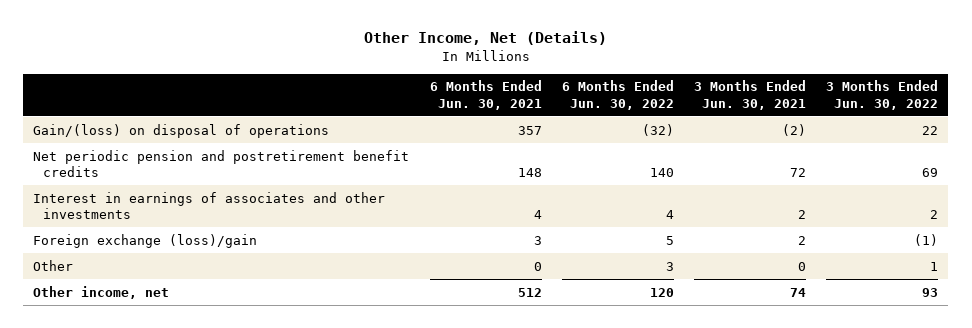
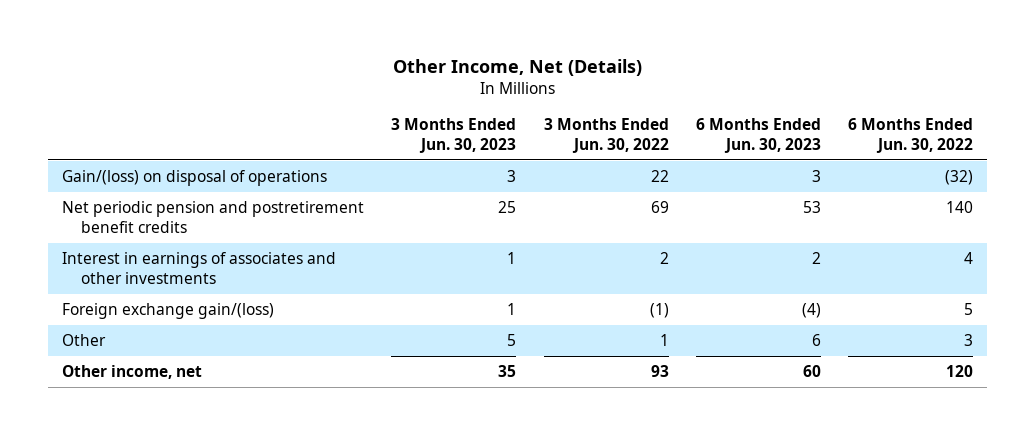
- | 6 Months Ended Jun. 30, 2021 | 6 Months Ended Jun. 30, 2022 | 3 Months Ended Jun. 30, 2021 | 3 Months Ended Jun. 30, 2022
+ | 3 Months Ended Jun. 30, 2023 | 3 Months Ended Jun. 30, 2022 | 6 Months Ended Jun. 30, 2023 | 6 Months Ended Jun. 30, 2022
- Foreign exchange (loss)/gain | 3 | 5 | 2 | (1)
+ Foreign exchange gain/(loss) | 1 | (1) | (4) | 5

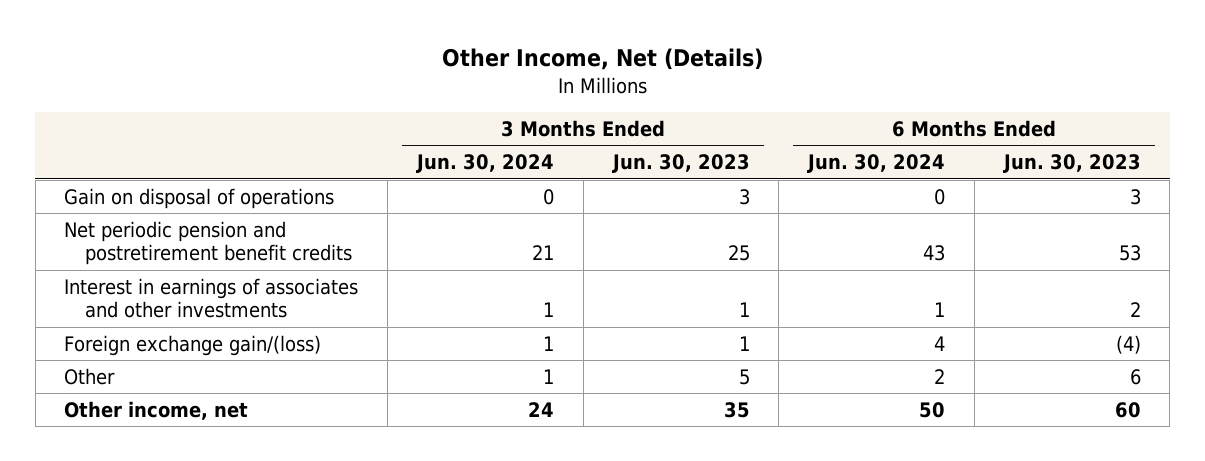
- | 3 Months Ended Jun. 30, 2023 | 3 Months Ended Jun. 30, 2022 | 6 Months Ended Jun. 30, 2023 | 6 Months Ended Jun. 30, 2022
+ | 3 Months Ended Jun. 30, 2024 | 3 Months Ended Jun. 30, 2023 | 6 Months Ended Jun. 30, 2024 | 6 Months Ended Jun. 30, 2023
- Gain/(loss) on disposal of operations | 3 | 22 | 3 | (32)
+ Gain on disposal of operations | 0 | 3 | 0 | 3

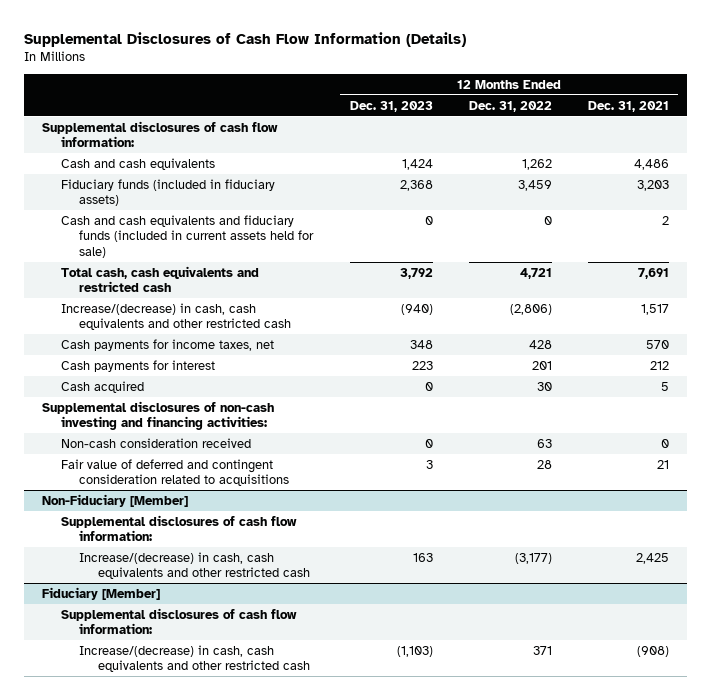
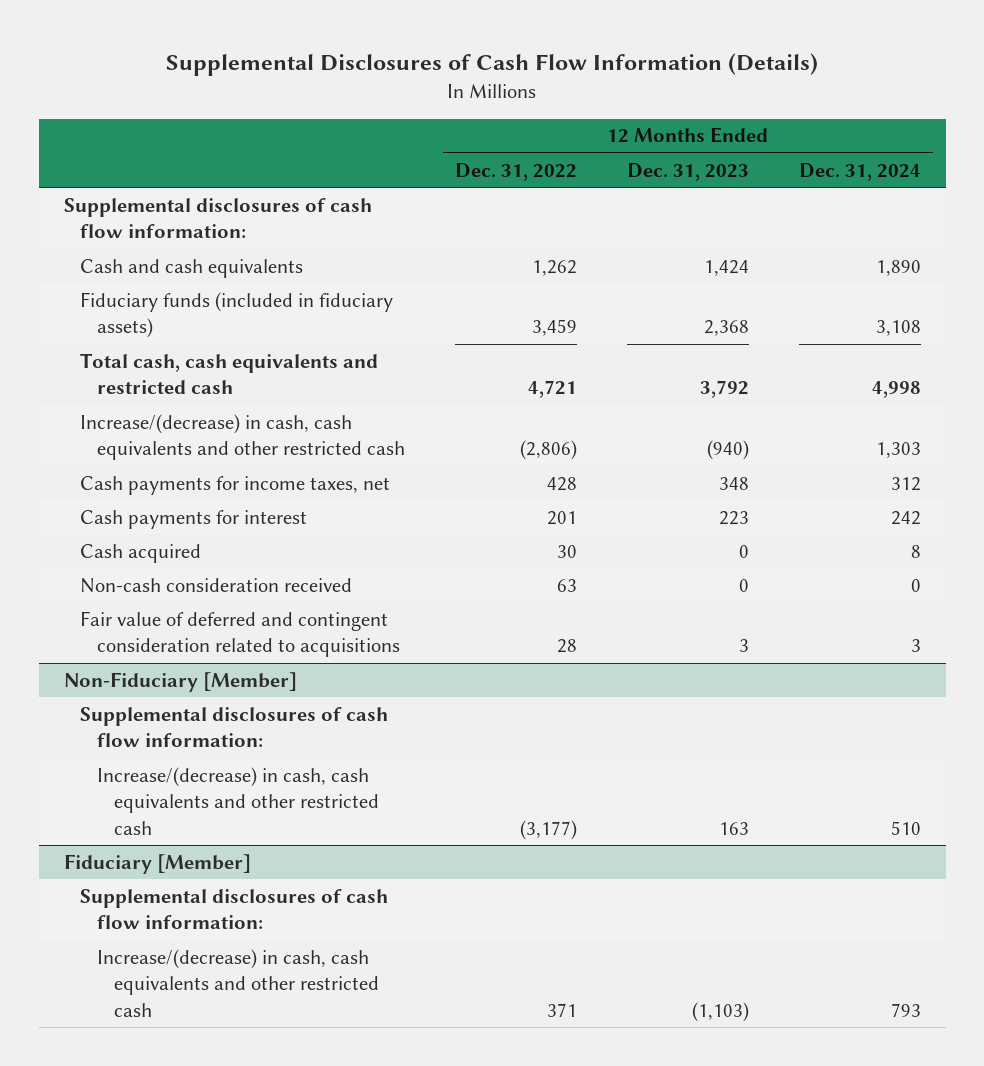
- | 12 Months Ended Dec. 31, 2023 | 12 Months Ended Dec. 31, 2022 | 12 Months Ended Dec. 31, 2021
+ | 12 Months Ended Dec. 31, 2022 | 12 Months Ended Dec. 31, 2023 | 12 Months Ended Dec. 31, 2024
- Cash and cash equivalents and fiduciary funds (included in current assets held for sale) | 0 | 0 | 2
- Supplemental disclosures of non-cash investing and financing activities:

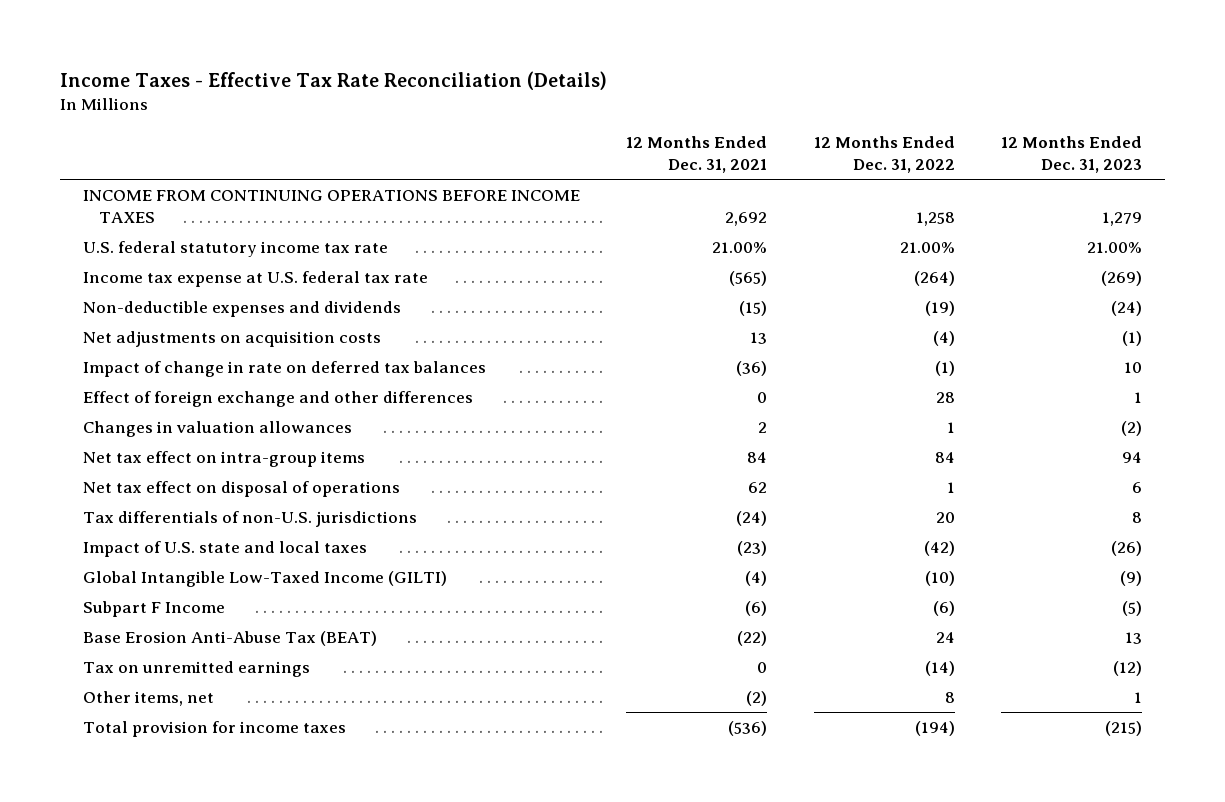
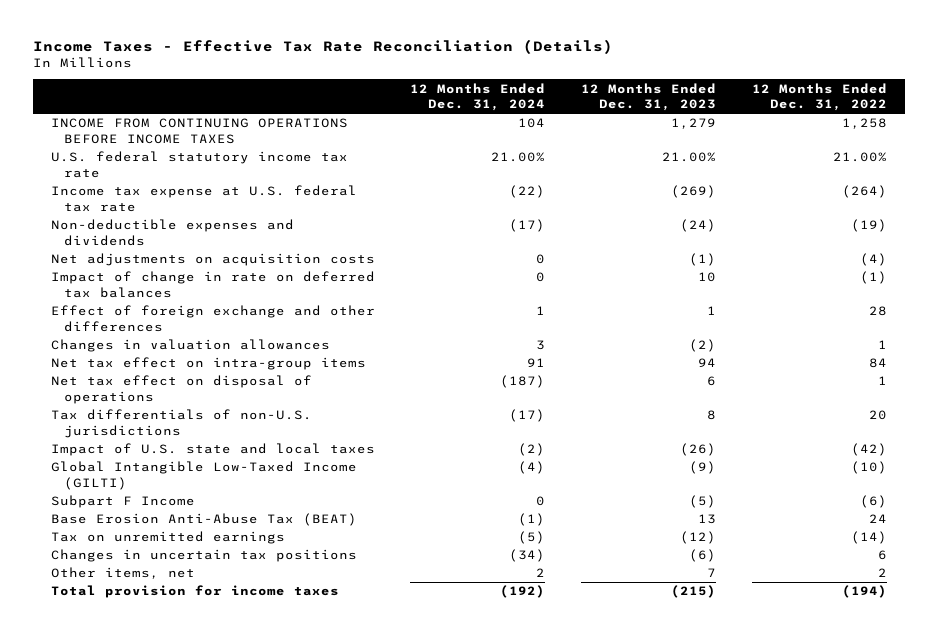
- | 12 Months Ended Dec. 31, 2021 | 12 Months Ended Dec. 31, 2022 | 12 Months Ended Dec. 31, 2023
+ | 12 Months Ended Dec. 31, 2024 | 12 Months Ended Dec. 31, 2023 | 12 Months Ended Dec. 31, 2022
- Other items, net | (2) | 8 | 1
+ Changes in uncertain tax positions | (34) | (6) | 6
+ Other items, net | 2 | 7 | 2

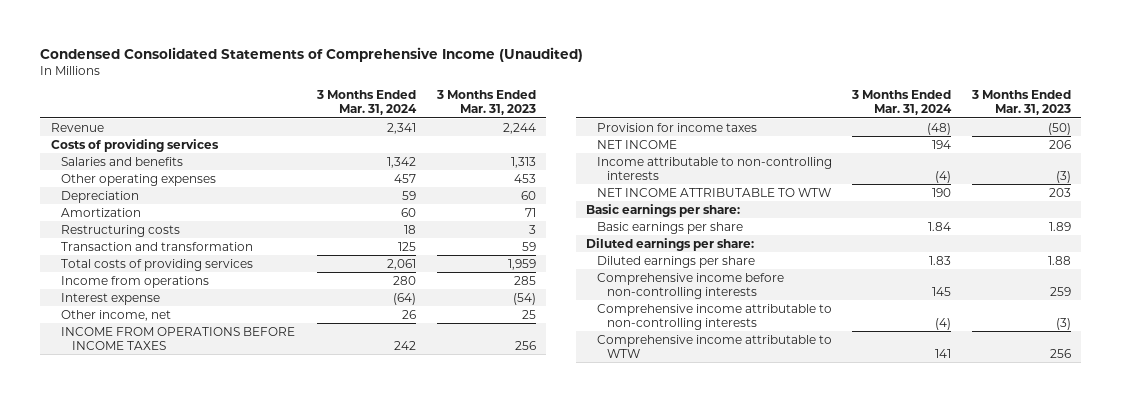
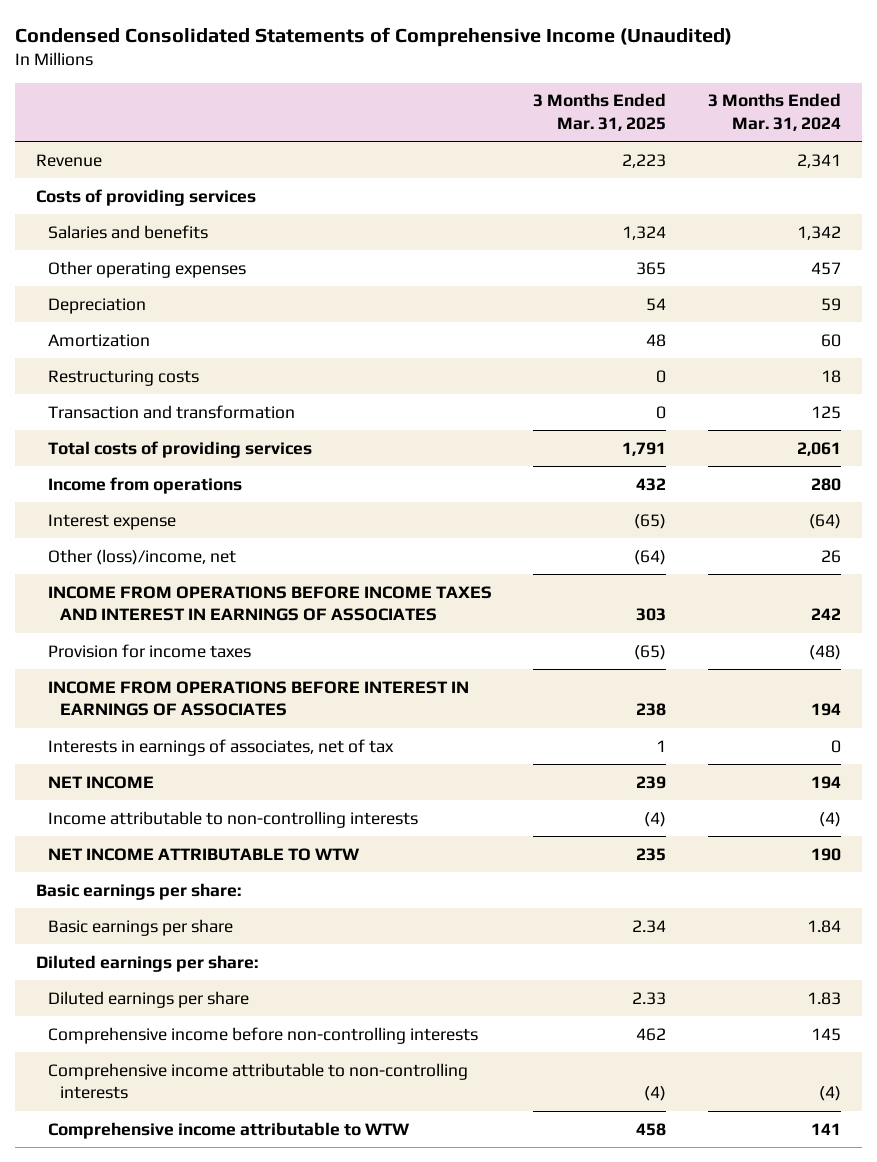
- | 3 Months Ended Mar. 31, 2024 | 3 Months Ended Mar. 31, 2023
+ | 3 Months Ended Mar. 31, 2025 | 3 Months Ended Mar. 31, 2024
- Other income, net | 26 | 25
- INCOME FROM OPERATIONS BEFORE INCOME TAXES | 242 | 256
+ Other (loss)/income, net | (64) | 26
+ INCOME FROM OPERATIONS BEFORE INCOME TAXES AND INTEREST IN EARNINGS OF ASSOCIATES | 303 | 242
+ INCOME FROM OPERATIONS BEFORE INTEREST IN EARNINGS OF ASSOCIATES | 238 | 194
+ Interests in earnings of associates, net of tax | 1 | 0

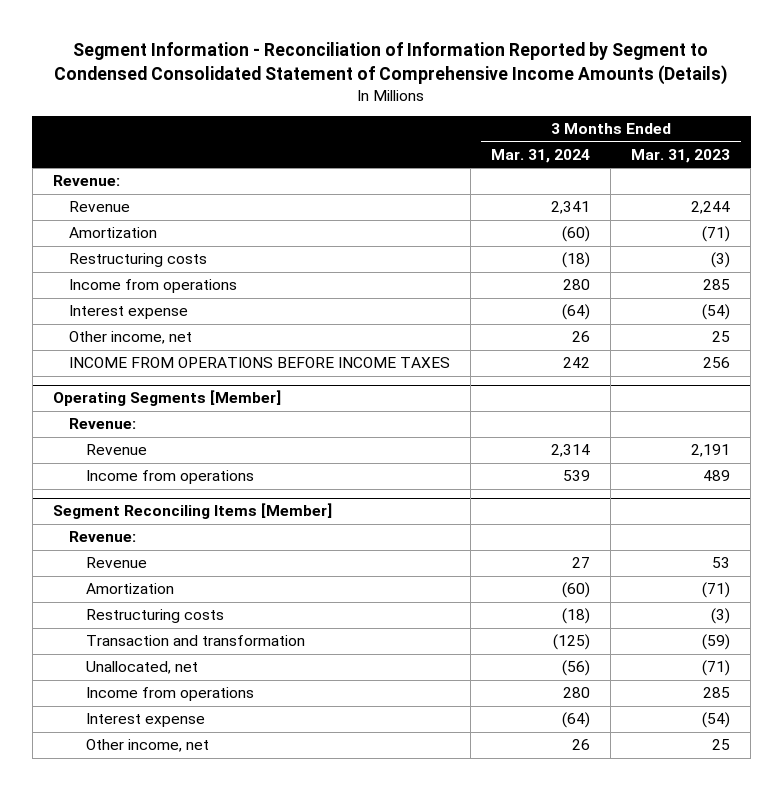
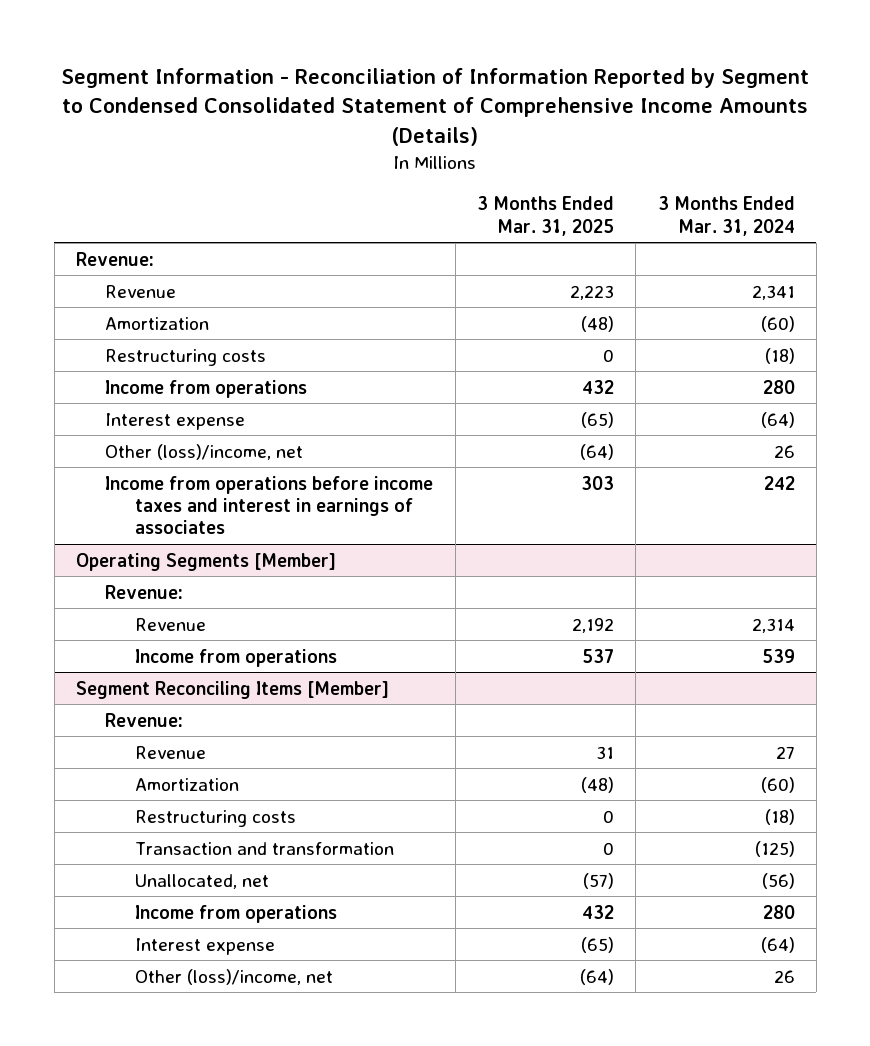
- | 3 Months Ended Mar. 31, 2024 | 3 Months Ended Mar. 31, 2023
+ | 3 Months Ended Mar. 31, 2025 | 3 Months Ended Mar. 31, 2024
- Other income, net | 26 | 25
- INCOME FROM OPERATIONS BEFORE INCOME TAXES | 242 | 256
+ Other (loss)/income, net | (64) | 26
+ Income from operations before income taxes and interest in earnings of associates | 303 | 242
@ Segment Reconciling Items [Member]
- Other income, net | 26 | 25
+ Other (loss)/income, net | (64) | 26

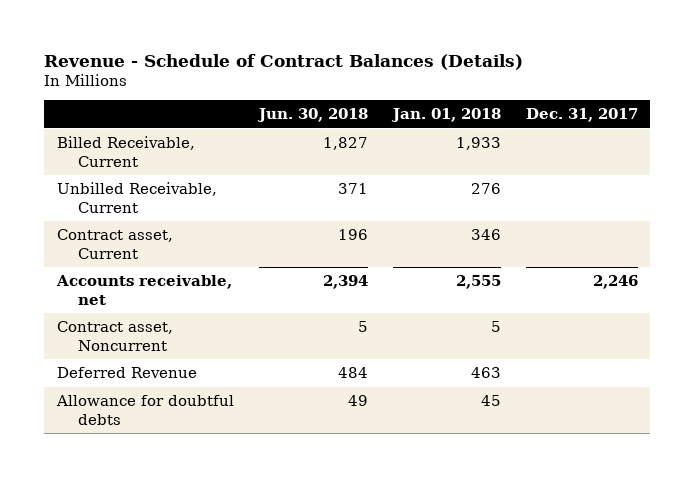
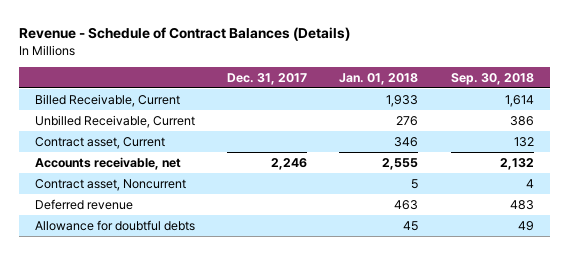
- | Jun. 30, 2018 | Jan. 01, 2018 | Dec. 31, 2017
+ | Dec. 31, 2017 | Jan. 01, 2018 | Sep. 30, 2018
- Deferred Revenue | 484 | 463 |
+ Deferred revenue | | 463 | 483

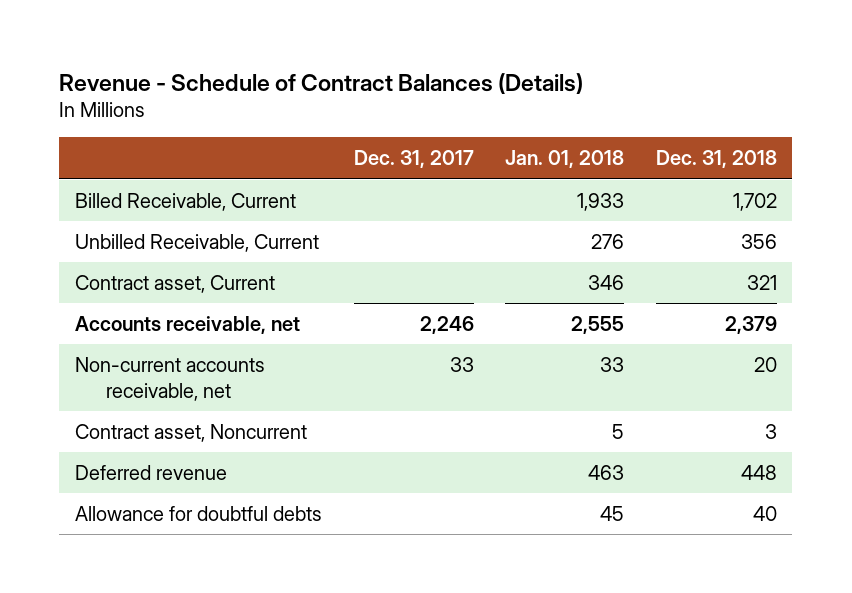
- | Dec. 31, 2017 | Jan. 01, 2018 | Sep. 30, 2018
+ | Dec. 31, 2017 | Jan. 01, 2018 | Dec. 31, 2018
+ Non-current accounts receivable, net | 33 | 33 | 20

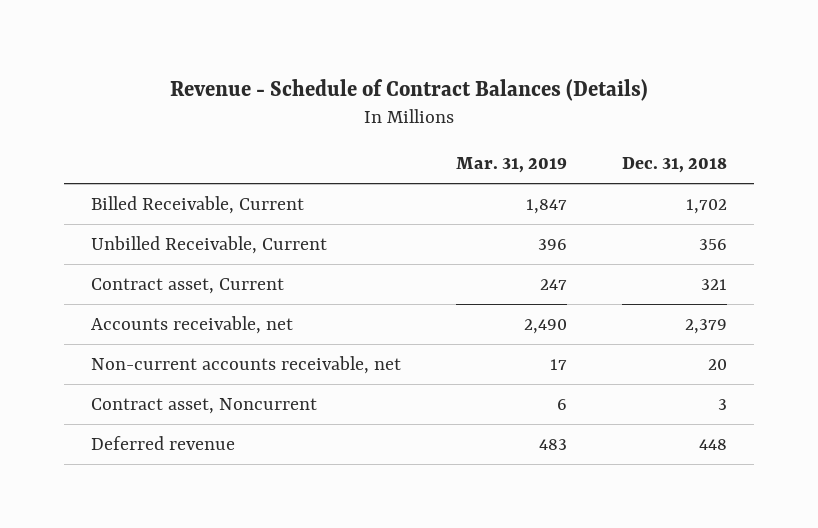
- | Dec. 31, 2017 | Jan. 01, 2018 | Dec. 31, 2018
+ | Mar. 31, 2019 | Dec. 31, 2018
- Allowance for doubtful debts | | 45 | 40

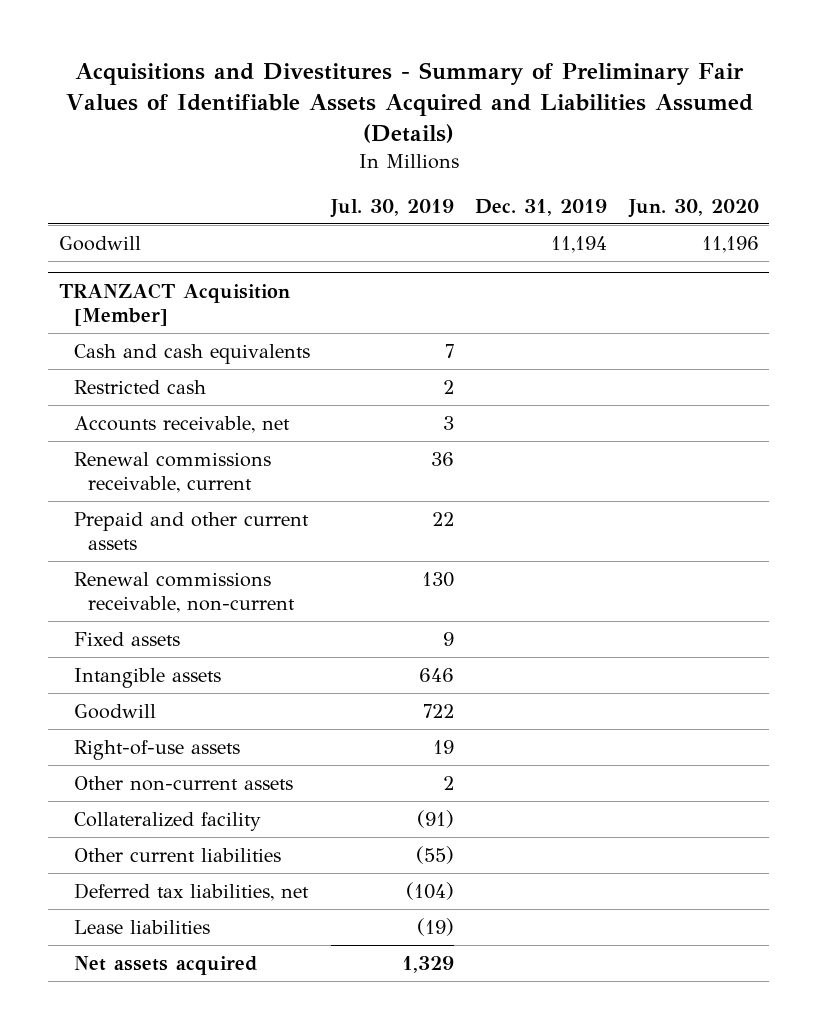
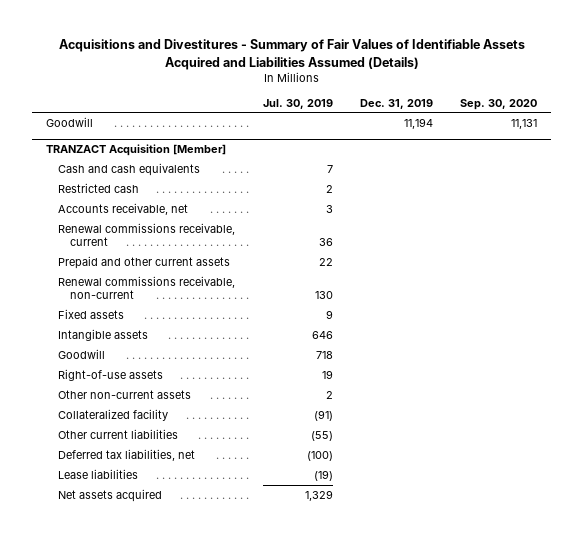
- Acquisitions and Divestitures - Summary of Preliminary Fair Values of Identifiable Assets Acquired and Liabilities Assumed (Details)
+ Acquisitions and Divestitures - Summary of Fair Values of Identifiable Assets Acquired and Liabilities Assumed (Details)
- | Jul. 30, 2019 | Dec. 31, 2019 | Jun. 30, 2020
+ | Jul. 30, 2019 | Dec. 31, 2019 | Sep. 30, 2020
@ TRANZACT Acquisition [Member]
- Goodwill | 722 | |
+ Goodwill | 718 | |
- Deferred tax liabilities, net | (104) | |
+ Deferred tax liabilities, net | (100) | |

